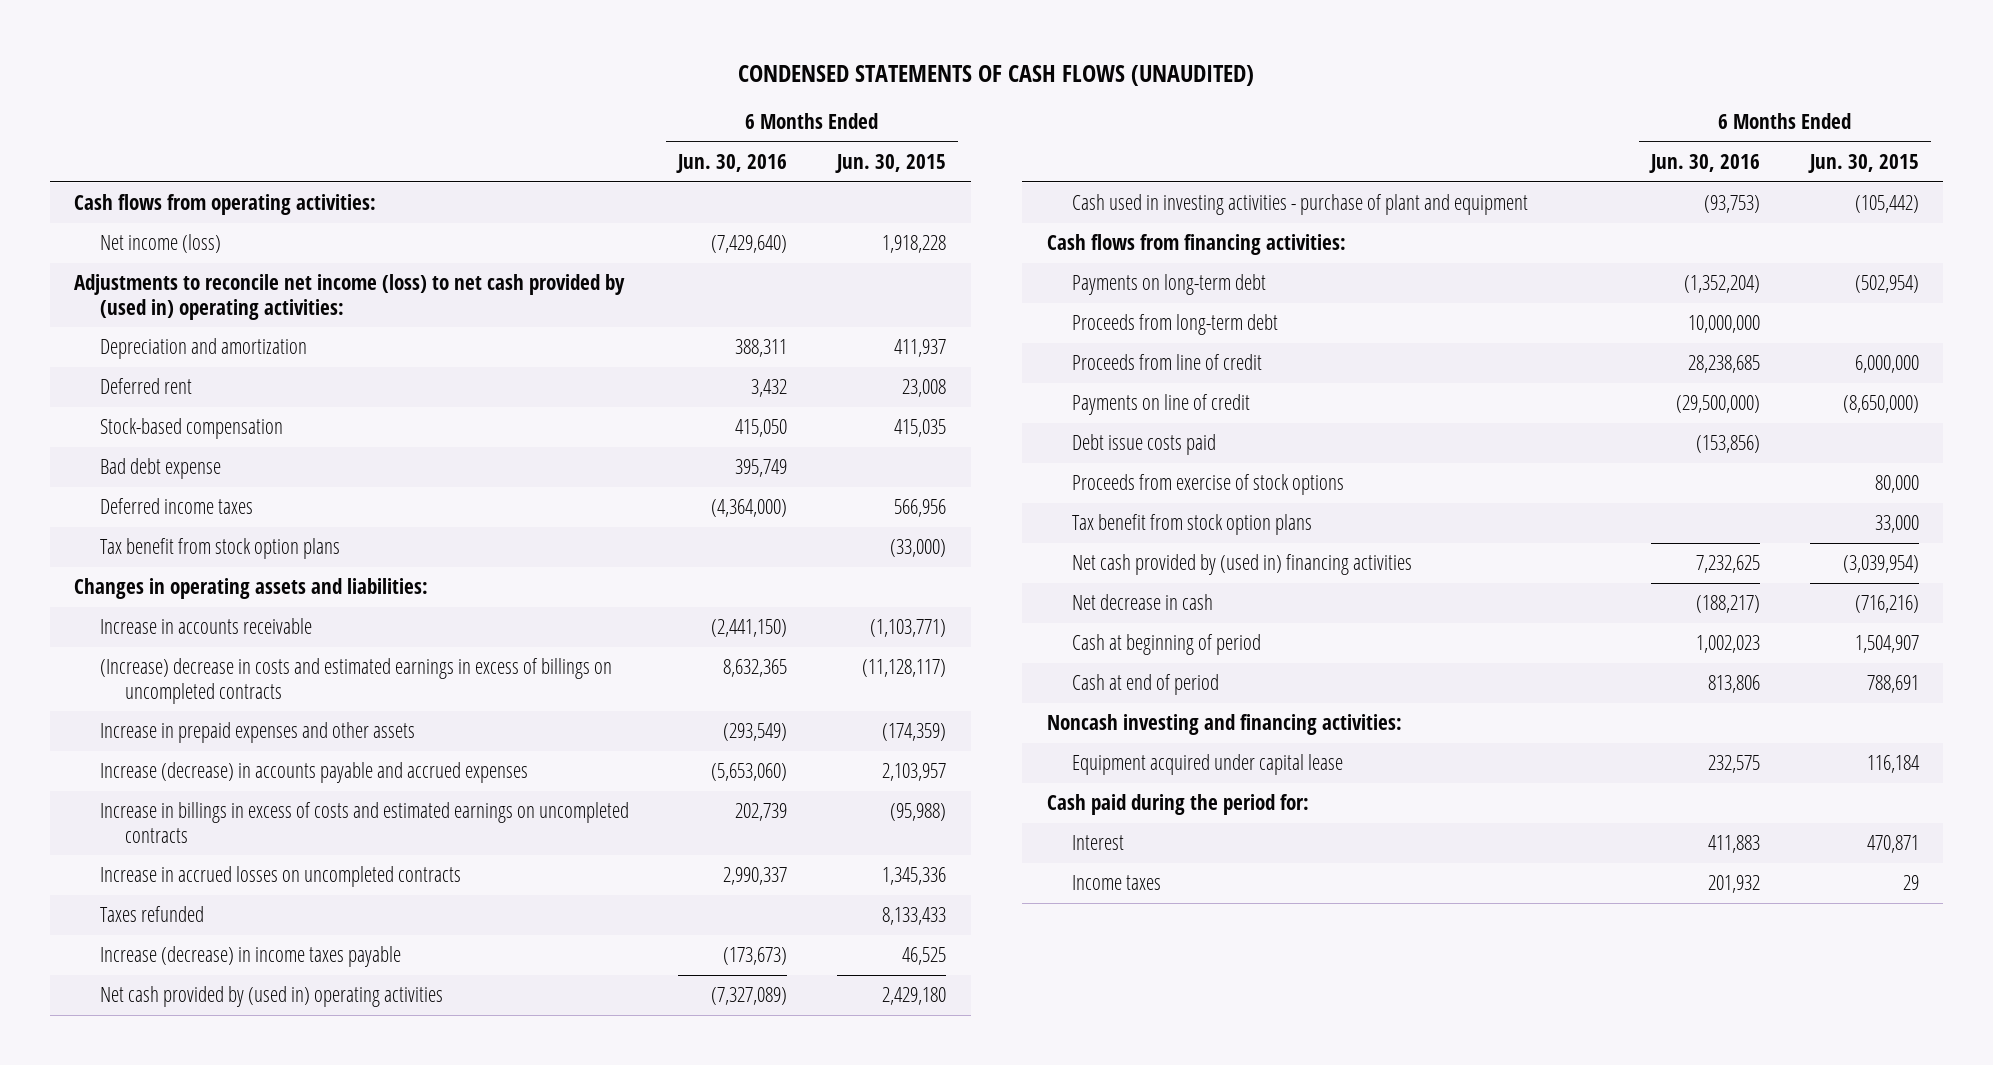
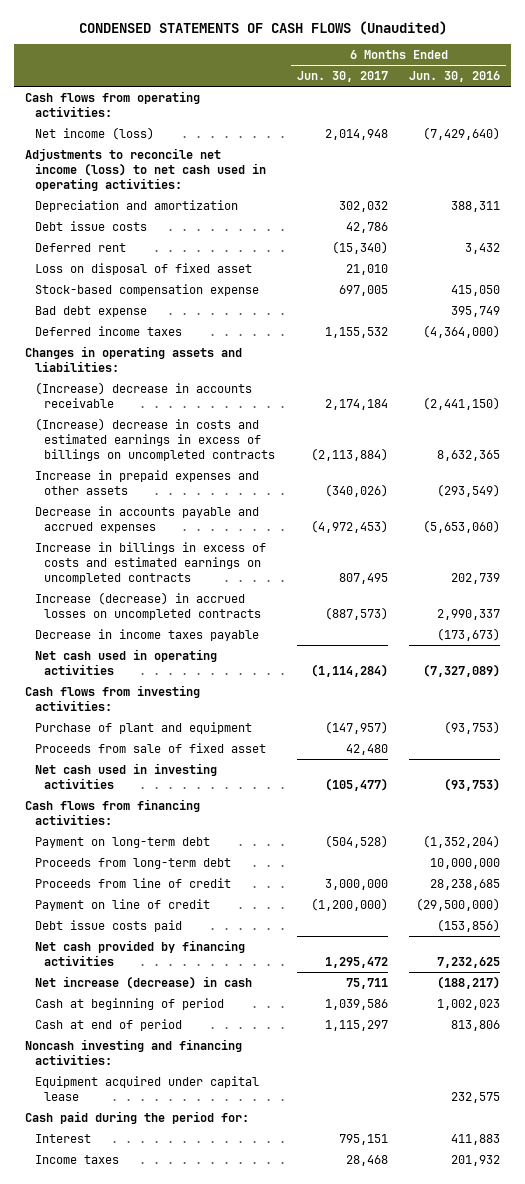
- CONDENSED STATEMENTS OF CASH FLOWS (UNAUDITED)
+ CONDENSED STATEMENTS OF CASH FLOWS (Unaudited)
- | 6 Months Ended Jun. 30, 2016 | 6 Months Ended Jun. 30, 2015
+ | 6 Months Ended Jun. 30, 2017 | 6 Months Ended Jun. 30, 2016
- Adjustments to reconcile net income (loss) to net cash provided by (used in) operating activities:
+ Adjustments to reconcile net income (loss) to net cash used in operating activities:
+ Debt issue costs | 42,786 |
- Stock-based compensation | 415,050 | 415,035
+ Loss on disposal of fixed asset | 21,010 |
+ Stock-based compensation expense | 697,005 | 415,050
- Tax benefit from stock option plans | | (33,000)
- Increase in accounts receivable | (2,441,150) | (1,103,771)
+ (Increase) decrease in accounts receivable | 2,174,184 | (2,441,150)
- Increase (decrease) in accounts payable and accrued expenses | (5,653,060) | 2,103,957
+ Decrease in accounts payable and accrued expenses | (4,972,453) | (5,653,060)
- Increase in accrued losses on uncompleted contracts | 2,990,337 | 1,345,336
- Taxes refunded | | 8,133,433
- Increase (decrease) in income taxes payable | (173,673) | 46,525
- Net cash provided by (used in) operating activities | (7,327,089) | 2,429,180
- Cash used in investing activities - purchase of plant and equipment | (93,753) | (105,442)
+ Increase (decrease) in accrued losses on uncompleted contracts | (887,573) | 2,990,337
+ Decrease in income taxes payable | | (173,673)
+ Net cash used in operating activities | (1,114,284) | (7,327,089)
+ Cash flows from investing activities:
+ Purchase of plant and equipment | (147,957) | (93,753)
+ Proceeds from sale of fixed asset | 42,480 |
+ Net cash used in investing activities | (105,477) | (93,753)
- Payments on long-term debt | (1,352,204) | (502,954)
+ Payment on long-term debt | (504,528) | (1,352,204)
- Payments on line of credit | (29,500,000) | (8,650,000)
+ Payment on line of credit | (1,200,000) | (29,500,000)
- Proceeds from exercise of stock options | | 80,000
- Tax benefit from stock option plans | | 33,000
- Net cash provided by (used in) financing activities | 7,232,625 | (3,039,954)
- Net decrease in cash | (188,217) | (716,216)
+ Net cash provided by financing activities | 1,295,472 | 7,232,625
+ Net increase (decrease) in cash | 75,711 | (188,217)

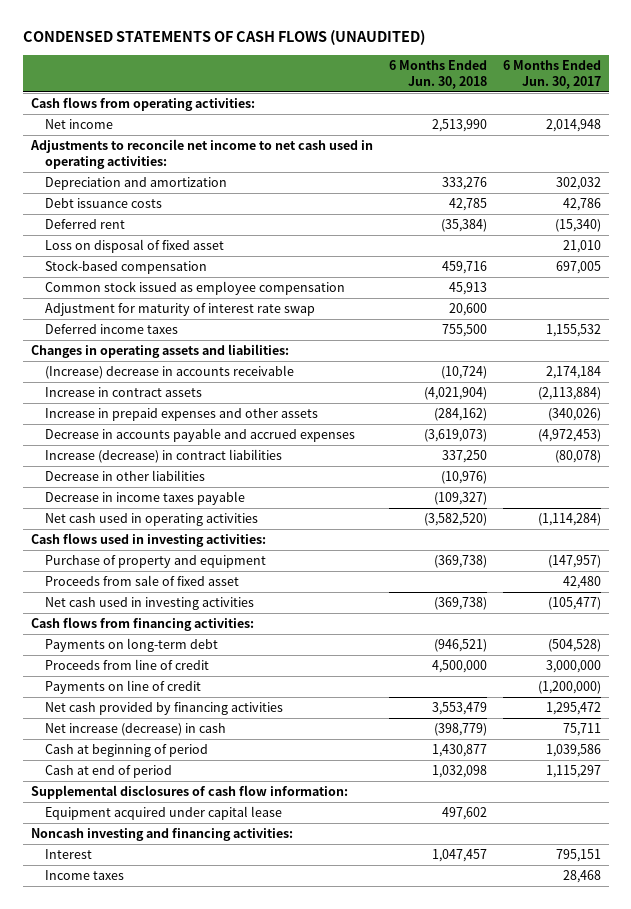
- CONDENSED STATEMENTS OF CASH FLOWS (Unaudited)
+ CONDENSED STATEMENTS OF CASH FLOWS (UNAUDITED)
- | 6 Months Ended Jun. 30, 2017 | 6 Months Ended Jun. 30, 2016
+ | 6 Months Ended Jun. 30, 2018 | 6 Months Ended Jun. 30, 2017
- Net income (loss) | 2,014,948 | (7,429,640)
- Adjustments to reconcile net income (loss) to net cash used in operating activities:
+ Net income | 2,513,990 | 2,014,948
+ Adjustments to reconcile net income to net cash used in operating activities:
- Debt issue costs | 42,786 |
+ Debt issuance costs | 42,785 | 42,786
- Stock-based compensation expense | 697,005 | 415,050
- Bad debt expense | | 395,749
+ Stock-based compensation | 459,716 | 697,005
+ Common stock issued as employee compensation | 45,913 |
+ Adjustment for maturity of interest rate swap | 20,600 |
- (Increase) decrease in costs and estimated earnings in excess of billings on uncompleted contracts | (2,113,884) | 8,632,365
+ Increase in contract assets | (4,021,904) | (2,113,884)
- Increase in billings in excess of costs and estimated earnings on uncompleted contracts | 807,495 | 202,739
- Increase (decrease) in accrued losses on uncompleted contracts | (887,573) | 2,990,337
+ Increase (decrease) in contract liabilities | 337,250 | (80,078)
+ Decrease in other liabilities | (10,976) |
- Cash flows from investing activities:
- Purchase of plant and equipment | (147,957) | (93,753)
+ Cash flows used in investing activities:
+ Purchase of property and equipment | (369,738) | (147,957)
- Payment on long-term debt | (504,528) | (1,352,204)
- Proceeds from long-term debt | | 10,000,000
+ Payments on long-term debt | (946,521) | (504,528)
- Payment on line of credit | (1,200,000) | (29,500,000)
- Debt issue costs paid | | (153,856)
+ Payments on line of credit | | (1,200,000)
+ Supplemental disclosures of cash flow information:
- Cash paid during the period for:
moved down: Noncash investing and financing activities:

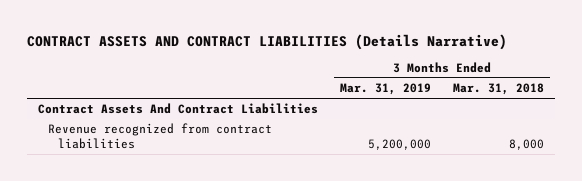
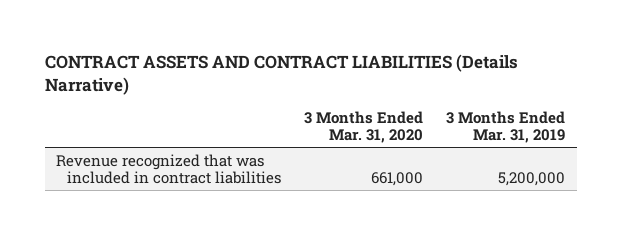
- | 3 Months Ended Mar. 31, 2019 | 3 Months Ended Mar. 31, 2018
+ | 3 Months Ended Mar. 31, 2020 | 3 Months Ended Mar. 31, 2019
- Contract Assets And Contract Liabilities
- Revenue recognized from contract liabilities | 5,200,000 | 8,000
+ Revenue recognized that was included in contract liabilities | 661,000 | 5,200,000

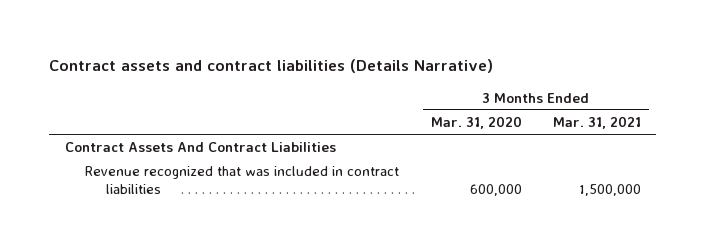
- CONTRACT ASSETS AND CONTRACT LIABILITIES (Details Narrative)
+ Contract assets and contract liabilities (Details Narrative)
- | 3 Months Ended Mar. 31, 2020 | 3 Months Ended Mar. 31, 2019
+ | 3 Months Ended Mar. 31, 2020 | 3 Months Ended Mar. 31, 2021
- Revenue recognized that was included in contract liabilities | 661,000 | 5,200,000
+ Contract Assets And Contract Liabilities
+ Revenue recognized that was included in contract liabilities | 600,000 | 1,500,000

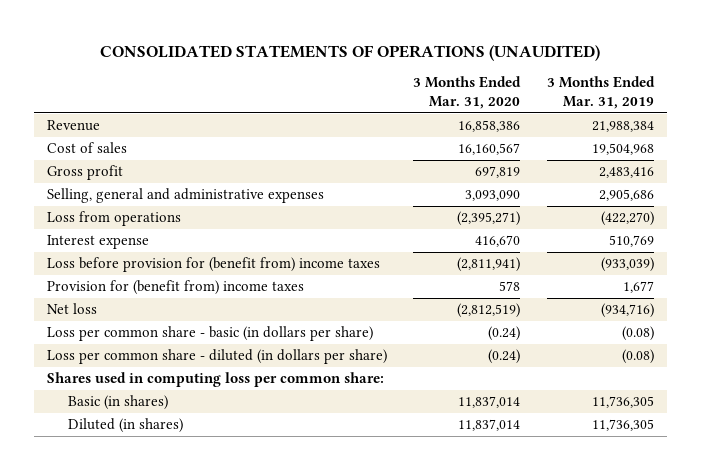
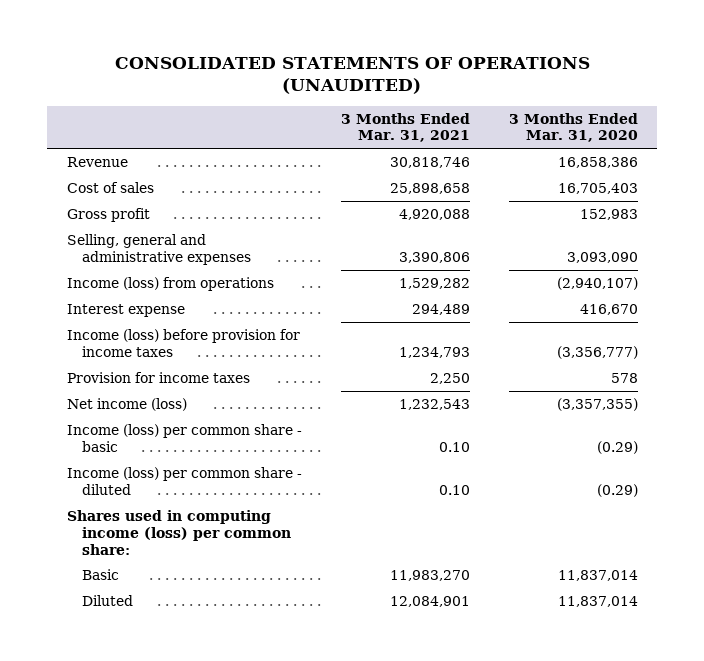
- | 3 Months Ended Mar. 31, 2020 | 3 Months Ended Mar. 31, 2019
+ | 3 Months Ended Mar. 31, 2021 | 3 Months Ended Mar. 31, 2020
- Cost of sales | 16,160,567 | 19,504,968
- Gross profit | 697,819 | 2,483,416
+ Cost of sales | 25,898,658 | 16,705,403
+ Gross profit | 4,920,088 | 152,983
- Loss from operations | (2,395,271) | (422,270)
+ Income (loss) from operations | 1,529,282 | (2,940,107)
- Loss before provision for (benefit from) income taxes | (2,811,941) | (933,039)
- Provision for (benefit from) income taxes | 578 | 1,677
- Net loss | (2,812,519) | (934,716)
- Loss per common share - basic (in dollars per share) | (0.24) | (0.08)
- Loss per common share - diluted (in dollars per share) | (0.24) | (0.08)
- Shares used in computing loss per common share:
- Basic (in shares) | 11,837,014 | 11,736,305
- Diluted (in shares) | 11,837,014 | 11,736,305
+ Income (loss) before provision for income taxes | 1,234,793 | (3,356,777)
+ Provision for income taxes | 2,250 | 578
+ Net income (loss) | 1,232,543 | (3,357,355)
+ Income (loss) per common share - basic | 0.10 | (0.29)
+ Income (loss) per common share - diluted | 0.10 | (0.29)
+ Shares used in computing income (loss) per common share:
+ Basic | 11,983,270 | 11,837,014
+ Diluted | 12,084,901 | 11,837,014

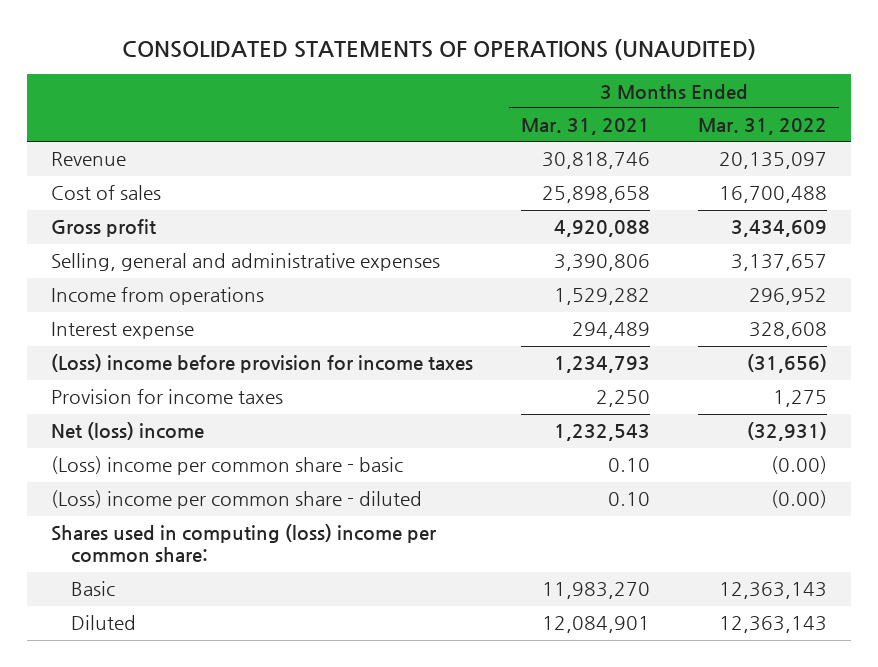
- | 3 Months Ended Mar. 31, 2021 | 3 Months Ended Mar. 31, 2020
+ | 3 Months Ended Mar. 31, 2021 | 3 Months Ended Mar. 31, 2022
- Income (loss) from operations | 1,529,282 | (2,940,107)
+ Income from operations | 1,529,282 | 296,952
- Income (loss) before provision for income taxes | 1,234,793 | (3,356,777)
+ (Loss) income before provision for income taxes | 1,234,793 | (31,656)
- Net income (loss) | 1,232,543 | (3,357,355)
- Income (loss) per common share - basic | 0.10 | (0.29)
- Income (loss) per common share - diluted | 0.10 | (0.29)
- Shares used in computing income (loss) per common share:
+ Net (loss) income | 1,232,543 | (32,931)
+ (Loss) income per common share - basic | 0.10 | (0.00)
+ (Loss) income per common share - diluted | 0.10 | (0.00)
+ Shares used in computing (loss) income per common share:

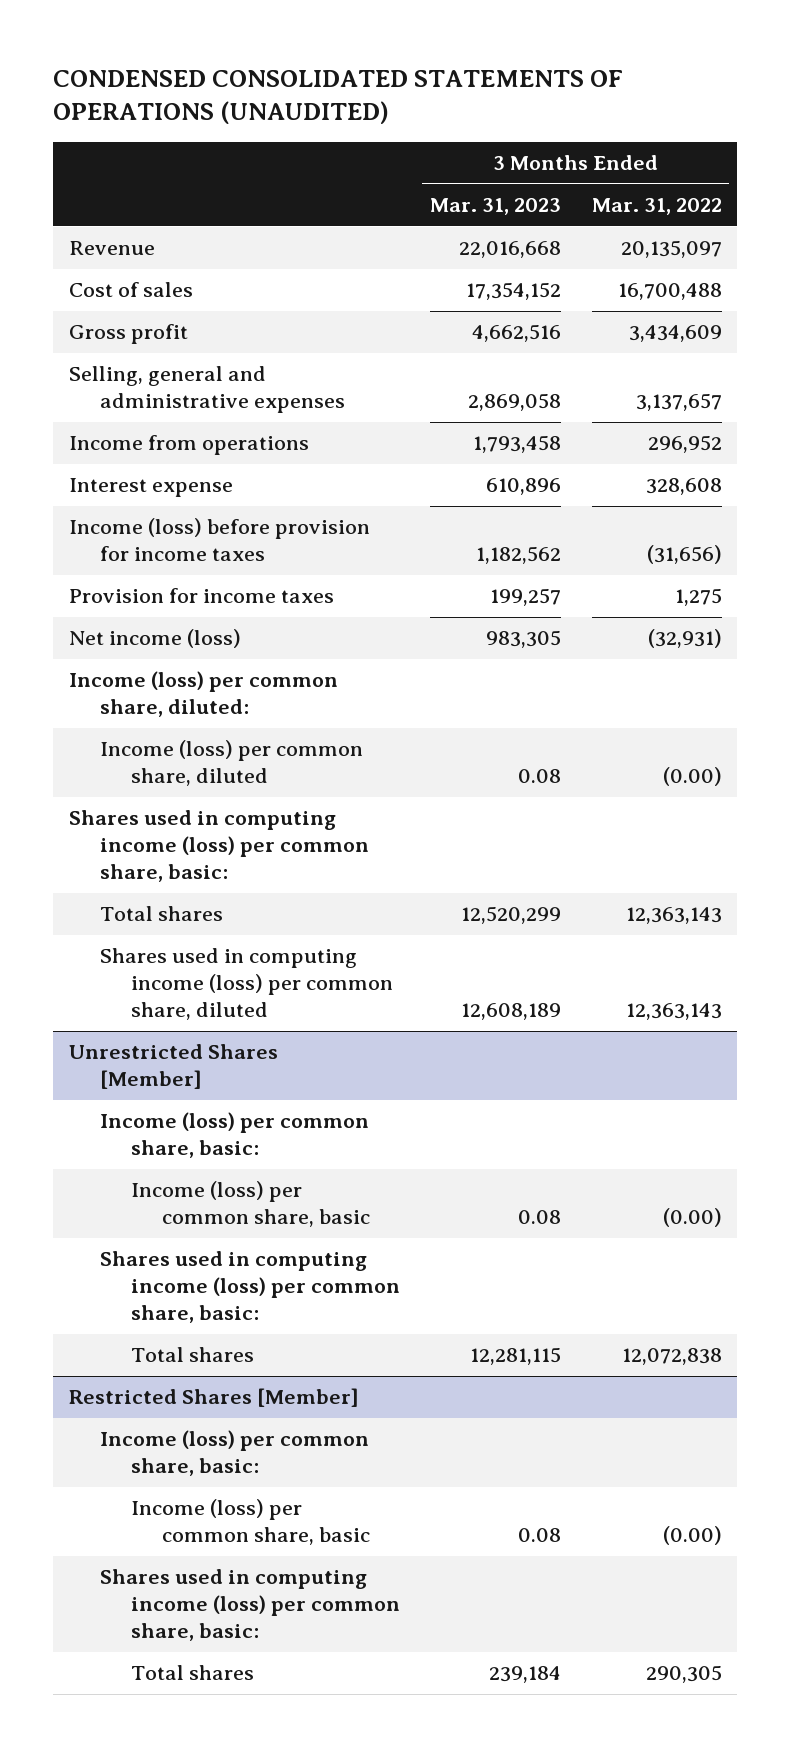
- CONSOLIDATED STATEMENTS OF OPERATIONS (UNAUDITED)
+ CONDENSED CONSOLIDATED STATEMENTS OF OPERATIONS (UNAUDITED)
- | 3 Months Ended Mar. 31, 2021 | 3 Months Ended Mar. 31, 2022
+ | 3 Months Ended Mar. 31, 2023 | 3 Months Ended Mar. 31, 2022
- (Loss) income before provision for income taxes | 1,234,793 | (31,656)
+ Income (loss) before provision for income taxes | 1,182,562 | (31,656)
- Net (loss) income | 1,232,543 | (32,931)
- (Loss) income per common share - basic | 0.10 | (0.00)
- (Loss) income per common share - diluted | 0.10 | (0.00)
- Shares used in computing (loss) income per common share:
- Basic | 11,983,270 | 12,363,143
- Diluted | 12,084,901 | 12,363,143
+ Net income (loss) | 983,305 | (32,931)
+ Income (loss) per common share, diluted:
+ Income (loss) per common share, diluted | 0.08 | (0.00)
+ Shares used in computing income (loss) per common share, basic:
+ Total shares | 12,520,299 | 12,363,143
+ Shares used in computing income (loss) per common share, diluted | 12,608,189 | 12,363,143
+ Unrestricted Shares [Member]
+ Income (loss) per common share, basic:
+ Income (loss) per common share, basic | 0.08 | (0.00)
+ Shares used in computing income (loss) per common share, basic:
+ Total shares | 12,281,115 | 12,072,838
+ Restricted Shares [Member]
+ Income (loss) per common share, basic:
+ Income (loss) per common share, basic | 0.08 | (0.00)
+ Shares used in computing income (loss) per common share, basic:
+ Total shares | 239,184 | 290,305

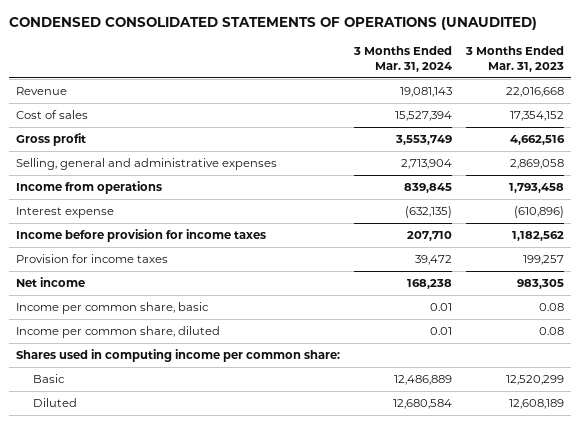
- | 3 Months Ended Mar. 31, 2023 | 3 Months Ended Mar. 31, 2022
+ | 3 Months Ended Mar. 31, 2024 | 3 Months Ended Mar. 31, 2023
- Interest expense | 610,896 | 328,608
- Income (loss) before provision for income taxes | 1,182,562 | (31,656)
+ Interest expense | (632,135) | (610,896)
+ Income before provision for income taxes | 207,710 | 1,182,562
- Net income (loss) | 983,305 | (32,931)
- Income (loss) per common share, diluted:
- Income (loss) per common share, diluted | 0.08 | (0.00)
- Shares used in computing income (loss) per common share, basic:
- Total shares | 12,520,299 | 12,363,143
- Shares used in computing income (loss) per common share, diluted | 12,608,189 | 12,363,143
- Unrestricted Shares [Member]
- Income (loss) per common share, basic:
- Income (loss) per common share, basic | 0.08 | (0.00)
- Shares used in computing income (loss) per common share, basic:
- Total shares | 12,281,115 | 12,072,838
- Restricted Shares [Member]
- Income (loss) per common share, basic:
- Income (loss) per common share, basic | 0.08 | (0.00)
- Shares used in computing income (loss) per common share, basic:
- Total shares | 239,184 | 290,305
+ Net income | 168,238 | 983,305
+ Income per common share, basic | 0.01 | 0.08
+ Income per common share, diluted | 0.01 | 0.08
+ Shares used in computing income per common share:
+ Basic | 12,486,889 | 12,520,299
+ Diluted | 12,680,584 | 12,608,189

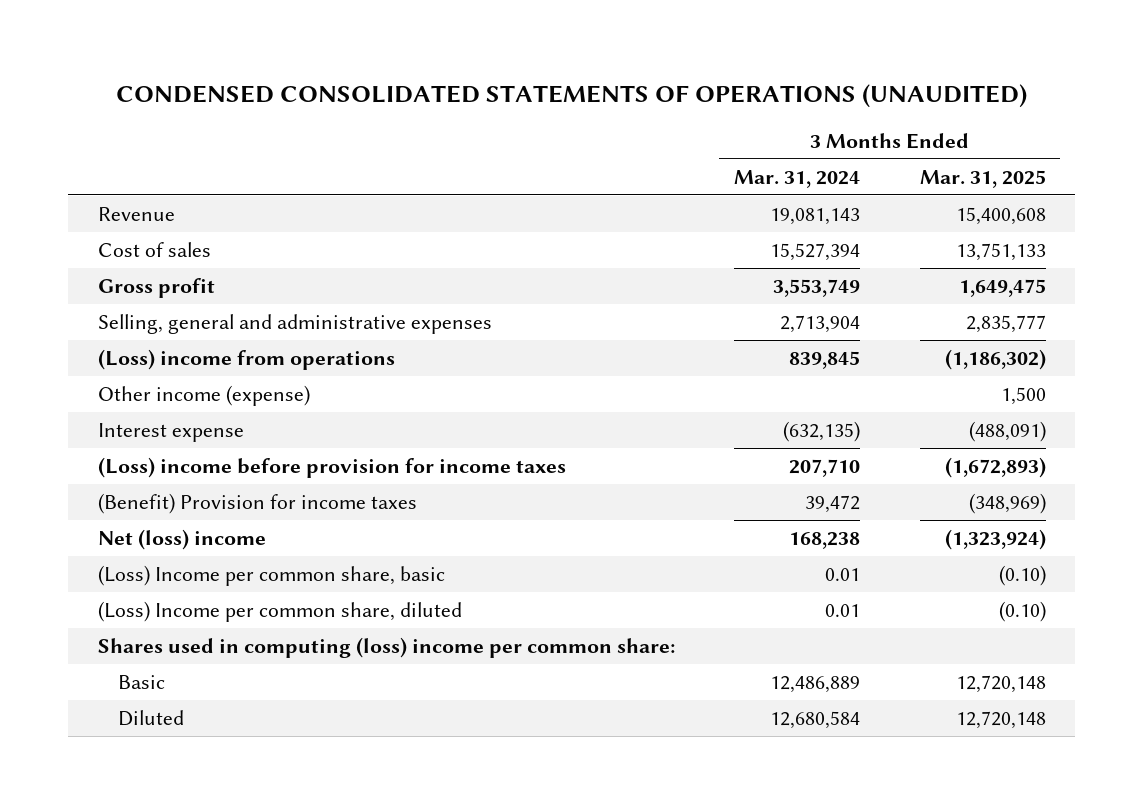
- | 3 Months Ended Mar. 31, 2024 | 3 Months Ended Mar. 31, 2023
+ | 3 Months Ended Mar. 31, 2024 | 3 Months Ended Mar. 31, 2025
- Income from operations | 839,845 | 1,793,458
+ (Loss) income from operations | 839,845 | (1,186,302)
+ Other income (expense) | | 1,500
- Income before provision for income taxes | 207,710 | 1,182,562
- Provision for income taxes | 39,472 | 199,257
- Net income | 168,238 | 983,305
- Income per common share, basic | 0.01 | 0.08
- Income per common share, diluted | 0.01 | 0.08
- Shares used in computing income per common share:
+ (Loss) income before provision for income taxes | 207,710 | (1,672,893)
+ (Benefit) Provision for income taxes | 39,472 | (348,969)
+ Net (loss) income | 168,238 | (1,323,924)
+ (Loss) Income per common share, basic | 0.01 | (0.10)
+ (Loss) Income per common share, diluted | 0.01 | (0.10)
+ Shares used in computing (loss) income per common share:

